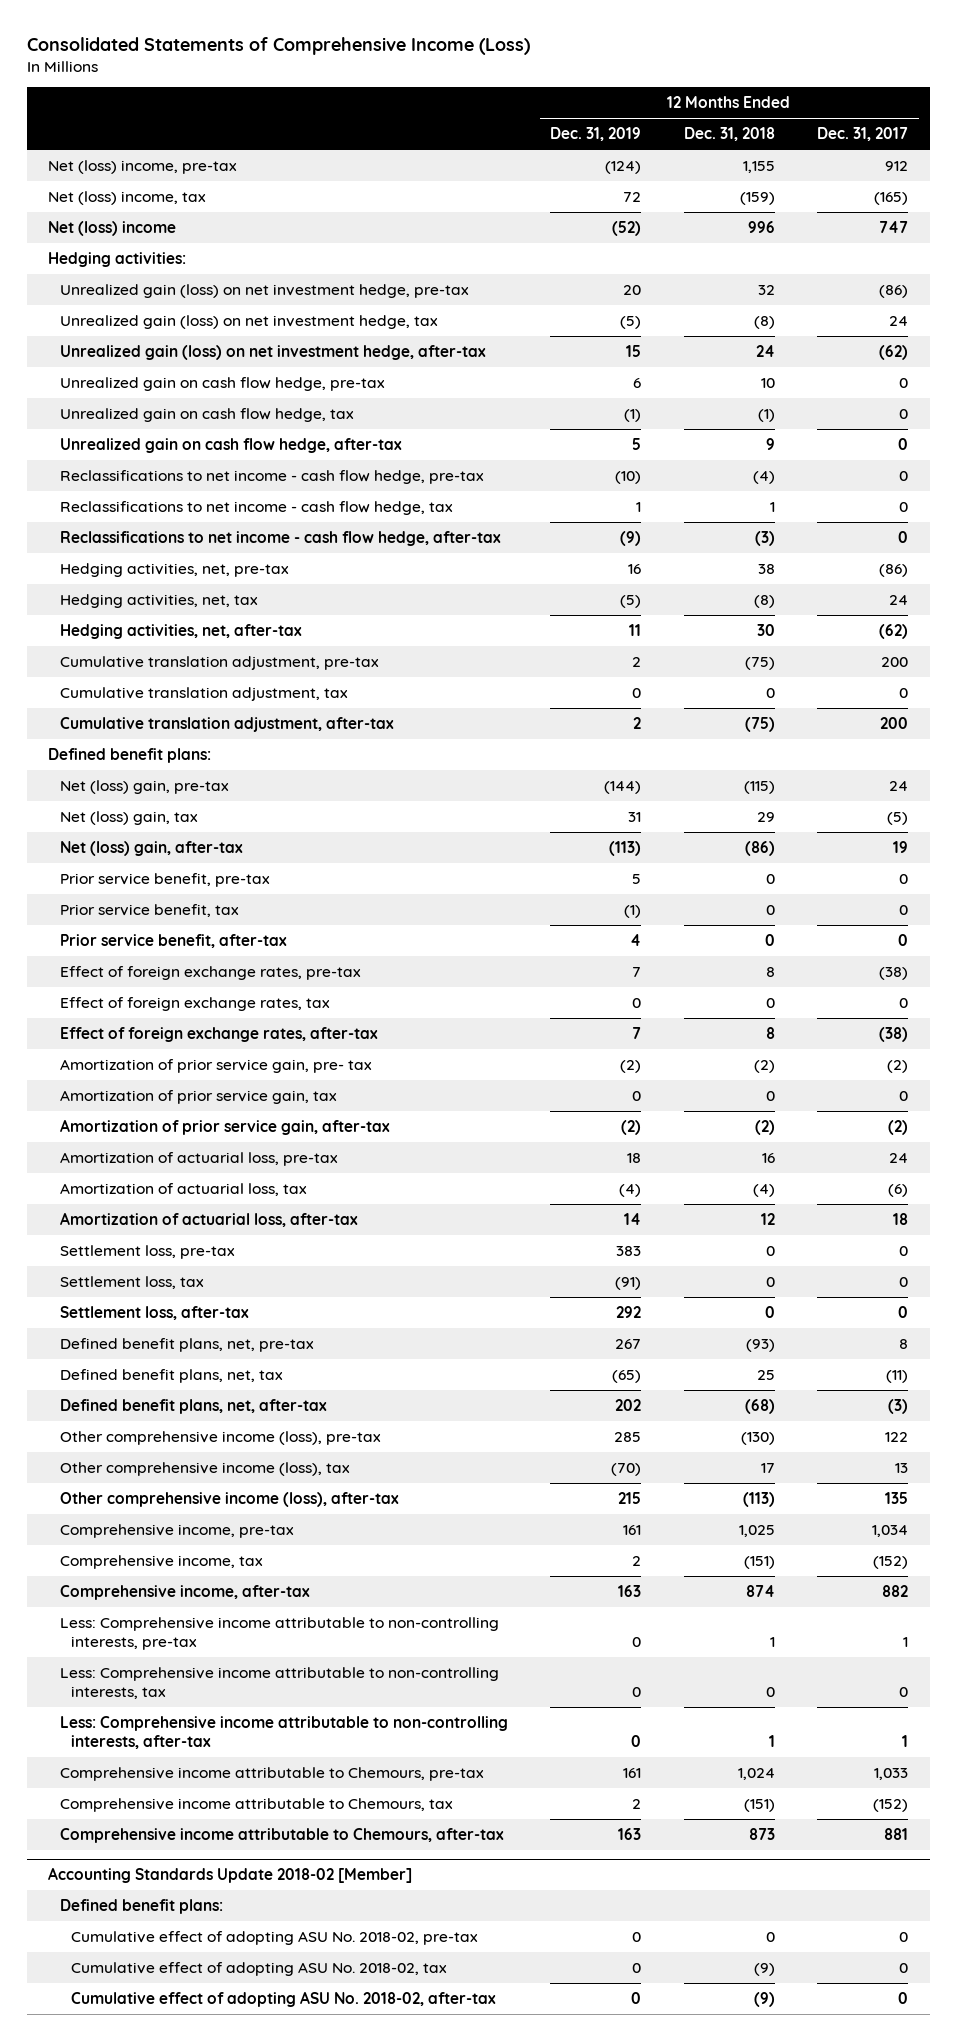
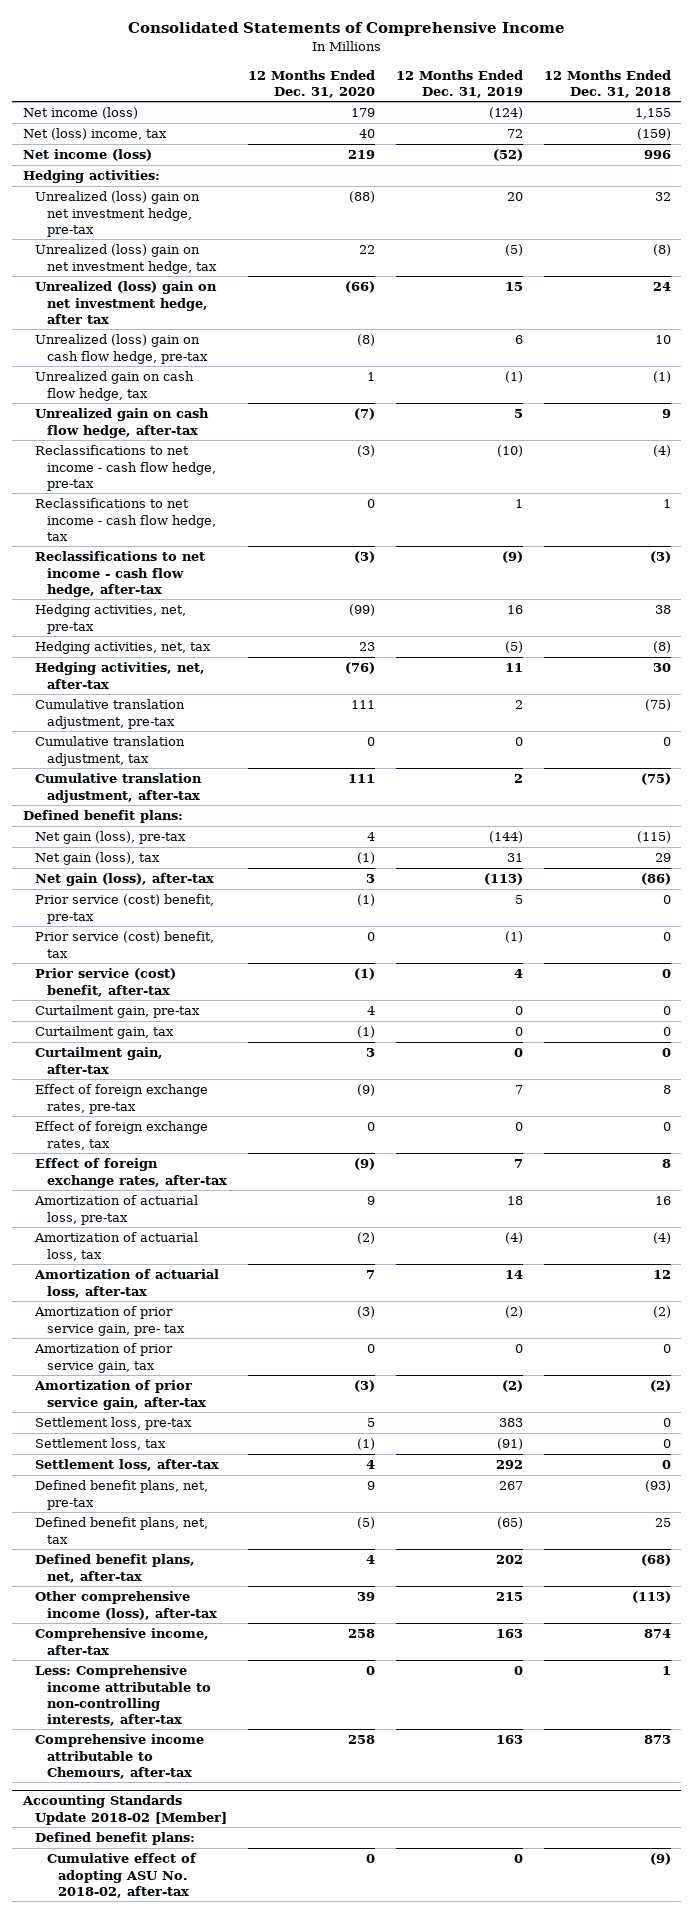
- Consolidated Statements of Comprehensive Income (Loss)
+ Consolidated Statements of Comprehensive Income
- | 12 Months Ended Dec. 31, 2019 | 12 Months Ended Dec. 31, 2018 | 12 Months Ended Dec. 31, 2017
+ | 12 Months Ended Dec. 31, 2020 | 12 Months Ended Dec. 31, 2019 | 12 Months Ended Dec. 31, 2018
- Net (loss) income, pre-tax | (124) | 1,155 | 912
+ Net income (loss) | 179 | (124) | 1,155
- Net (loss) income | (52) | 996 | 747
+ Net income (loss) | 219 | (52) | 996
- Unrealized gain (loss) on net investment hedge, pre-tax | 20 | 32 | (86)
- Unrealized gain (loss) on net investment hedge, tax | (5) | (8) | 24
- Unrealized gain (loss) on net investment hedge, after-tax | 15 | 24 | (62)
- Unrealized gain on cash flow hedge, pre-tax | 6 | 10 | 0
+ Unrealized (loss) gain on net investment hedge, pre-tax | (88) | 20 | 32
+ Unrealized (loss) gain on net investment hedge, tax | 22 | (5) | (8)
+ Unrealized (loss) gain on net investment hedge, after tax | (66) | 15 | 24
+ Unrealized (loss) gain on cash flow hedge, pre-tax | (8) | 6 | 10
- Net (loss) gain, pre-tax | (144) | (115) | 24
- Net (loss) gain, tax | 31 | 29 | (5)
- Net (loss) gain, after-tax | (113) | (86) | 19
- Prior service benefit, pre-tax | 5 | 0 | 0
- Prior service benefit, tax | (1) | 0 | 0
- Prior service benefit, after-tax | 4 | 0 | 0
+ Net gain (loss), pre-tax | 4 | (144) | (115)
+ Net gain (loss), tax | (1) | 31 | 29
+ Net gain (loss), after-tax | 3 | (113) | (86)
+ Prior service (cost) benefit, pre-tax | (1) | 5 | 0
+ Prior service (cost) benefit, tax | 0 | (1) | 0
+ Prior service (cost) benefit, after-tax | (1) | 4 | 0
+ Curtailment gain, pre-tax | 4 | 0 | 0
+ Curtailment gain, tax | (1) | 0 | 0
+ Curtailment gain, after-tax | 3 | 0 | 0
moved down: Amortization of prior service gain, pre- tax | (3) | (2) | (2)
moved down: Amortization of prior service gain, tax | 0 | 0 | 0
moved down: Amortization of prior service gain, after-tax | (3) | (2) | (2)
- Other comprehensive income (loss), pre-tax | 285 | (130) | 122
- Other comprehensive income (loss), tax | (70) | 17 | 13
- Comprehensive income, pre-tax | 161 | 1,025 | 1,034
- Comprehensive income, tax | 2 | (151) | (152)
- Less: Comprehensive income attributable to non-controlling interests, pre-tax | 0 | 1 | 1
- Less: Comprehensive income attributable to non-controlling interests, tax | 0 | 0 | 0
- Comprehensive income attributable to Chemours, pre-tax | 161 | 1,024 | 1,033
- Comprehensive income attributable to Chemours, tax | 2 | (151) | (152)
@ Accounting Standards Update 2018-02 [Member]
- Cumulative effect of adopting ASU No. 2018-02, pre-tax | 0 | 0 | 0
- Cumulative effect of adopting ASU No. 2018-02, tax | 0 | (9) | 0

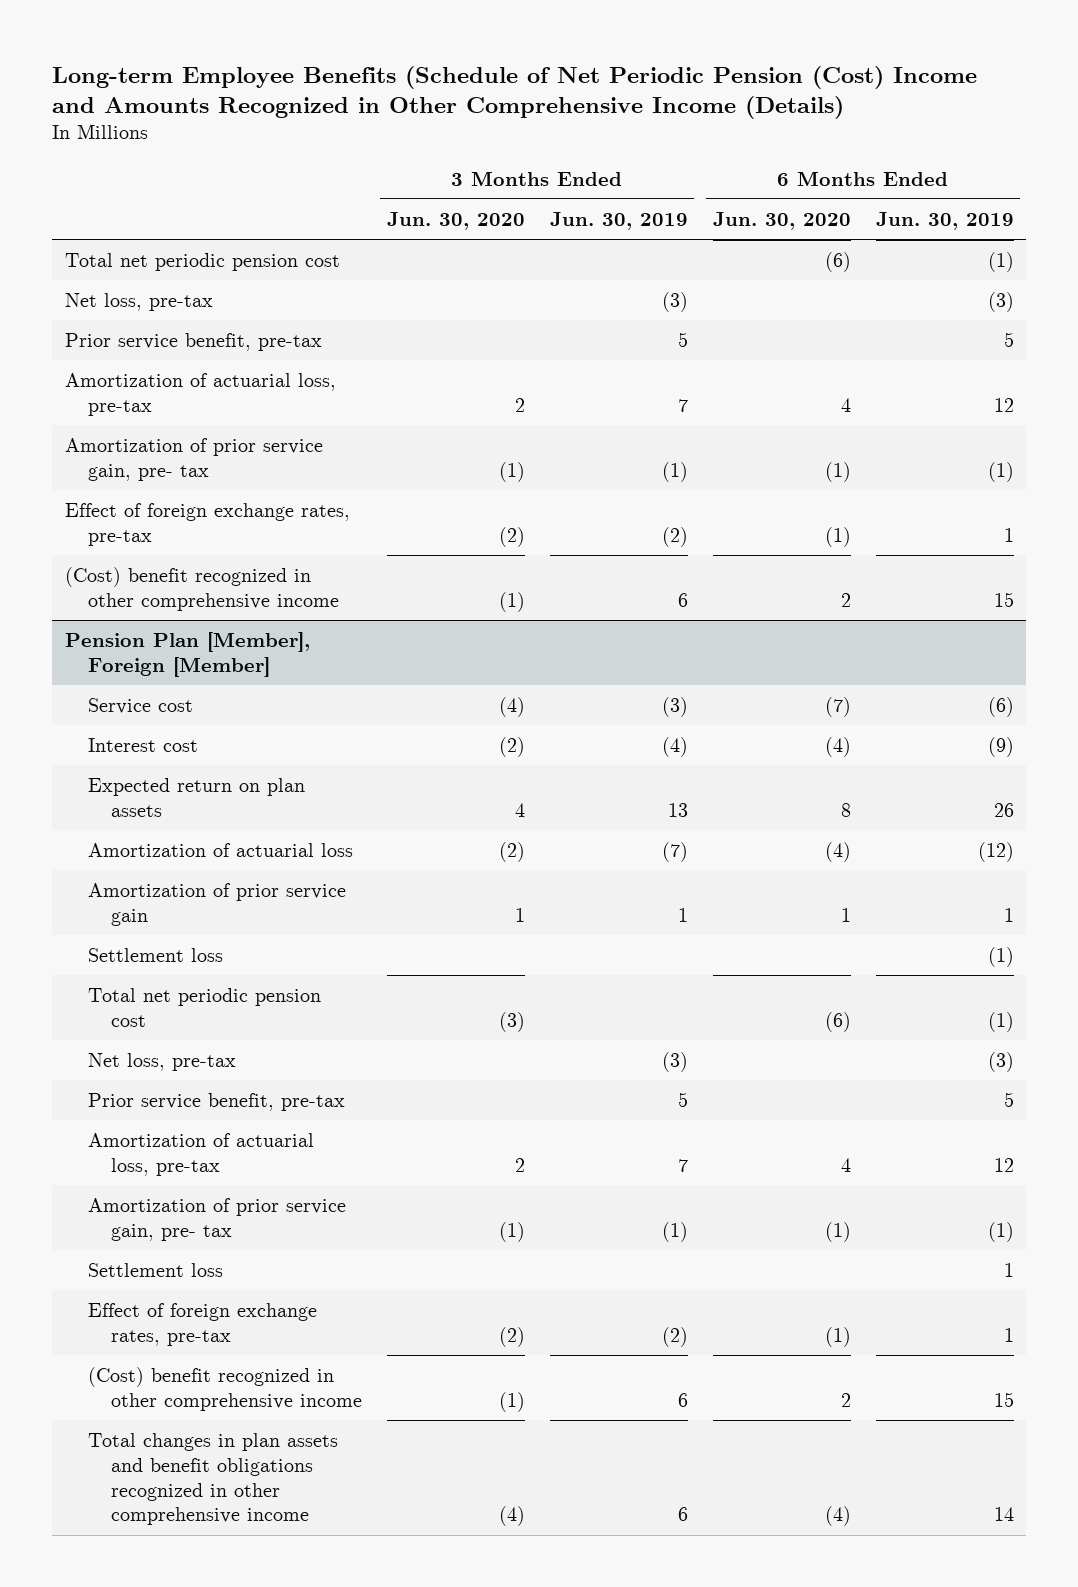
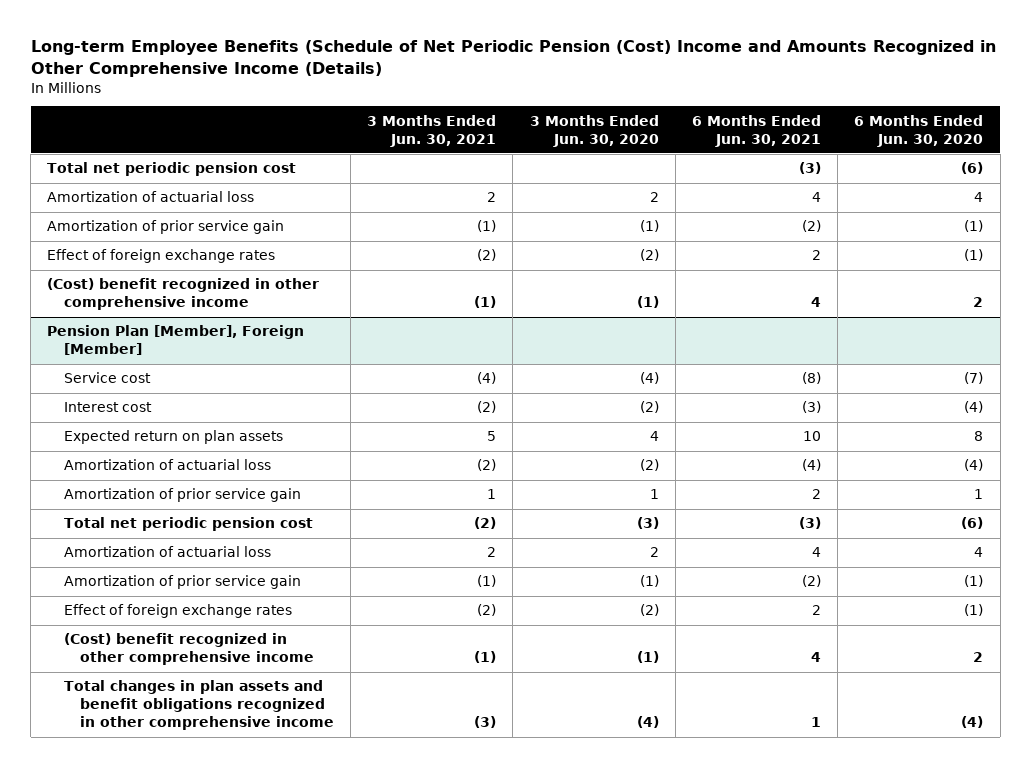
- | 3 Months Ended Jun. 30, 2020 | 3 Months Ended Jun. 30, 2019 | 6 Months Ended Jun. 30, 2020 | 6 Months Ended Jun. 30, 2019
+ | 3 Months Ended Jun. 30, 2021 | 3 Months Ended Jun. 30, 2020 | 6 Months Ended Jun. 30, 2021 | 6 Months Ended Jun. 30, 2020
- Net loss, pre-tax | | (3) | | (3)
- Prior service benefit, pre-tax | | 5 | | 5
- Amortization of actuarial loss, pre-tax | 2 | 7 | 4 | 12
- Amortization of prior service gain, pre- tax | (1) | (1) | (1) | (1)
- Effect of foreign exchange rates, pre-tax | (2) | (2) | (1) | 1
+ Amortization of actuarial loss | 2 | 2 | 4 | 4
+ Amortization of prior service gain | (1) | (1) | (2) | (1)
+ Effect of foreign exchange rates | (2) | (2) | 2 | (1)
@ Pension Plan [Member], Foreign [Member]
- Settlement loss | | | | (1)
- Net loss, pre-tax | | (3) | | (3)
- Prior service benefit, pre-tax | | 5 | | 5
- Amortization of actuarial loss, pre-tax | 2 | 7 | 4 | 12
- Amortization of prior service gain, pre- tax | (1) | (1) | (1) | (1)
- Settlement loss | | | | 1
- Effect of foreign exchange rates, pre-tax | (2) | (2) | (1) | 1
+ Amortization of actuarial loss | 2 | 2 | 4 | 4
+ Amortization of prior service gain | (1) | (1) | (2) | (1)
+ Effect of foreign exchange rates | (2) | (2) | 2 | (1)

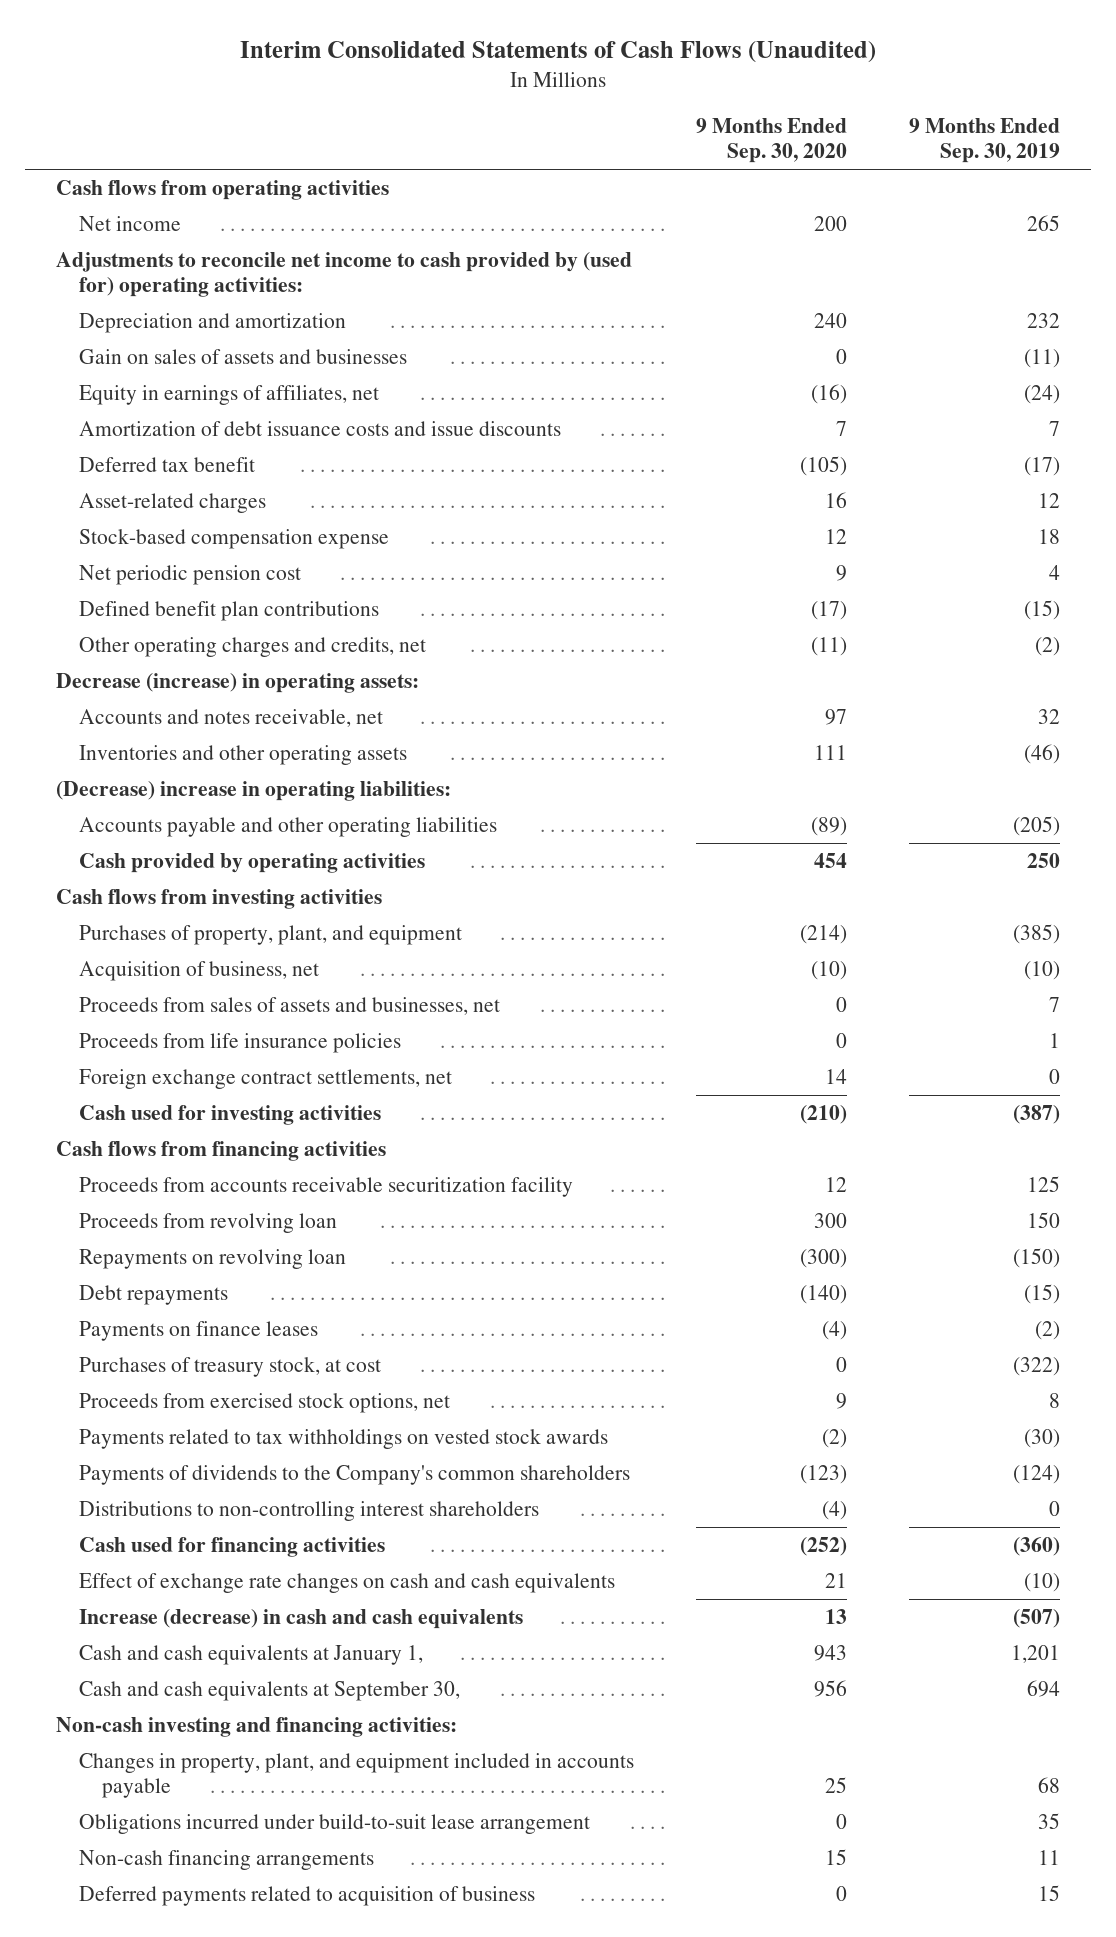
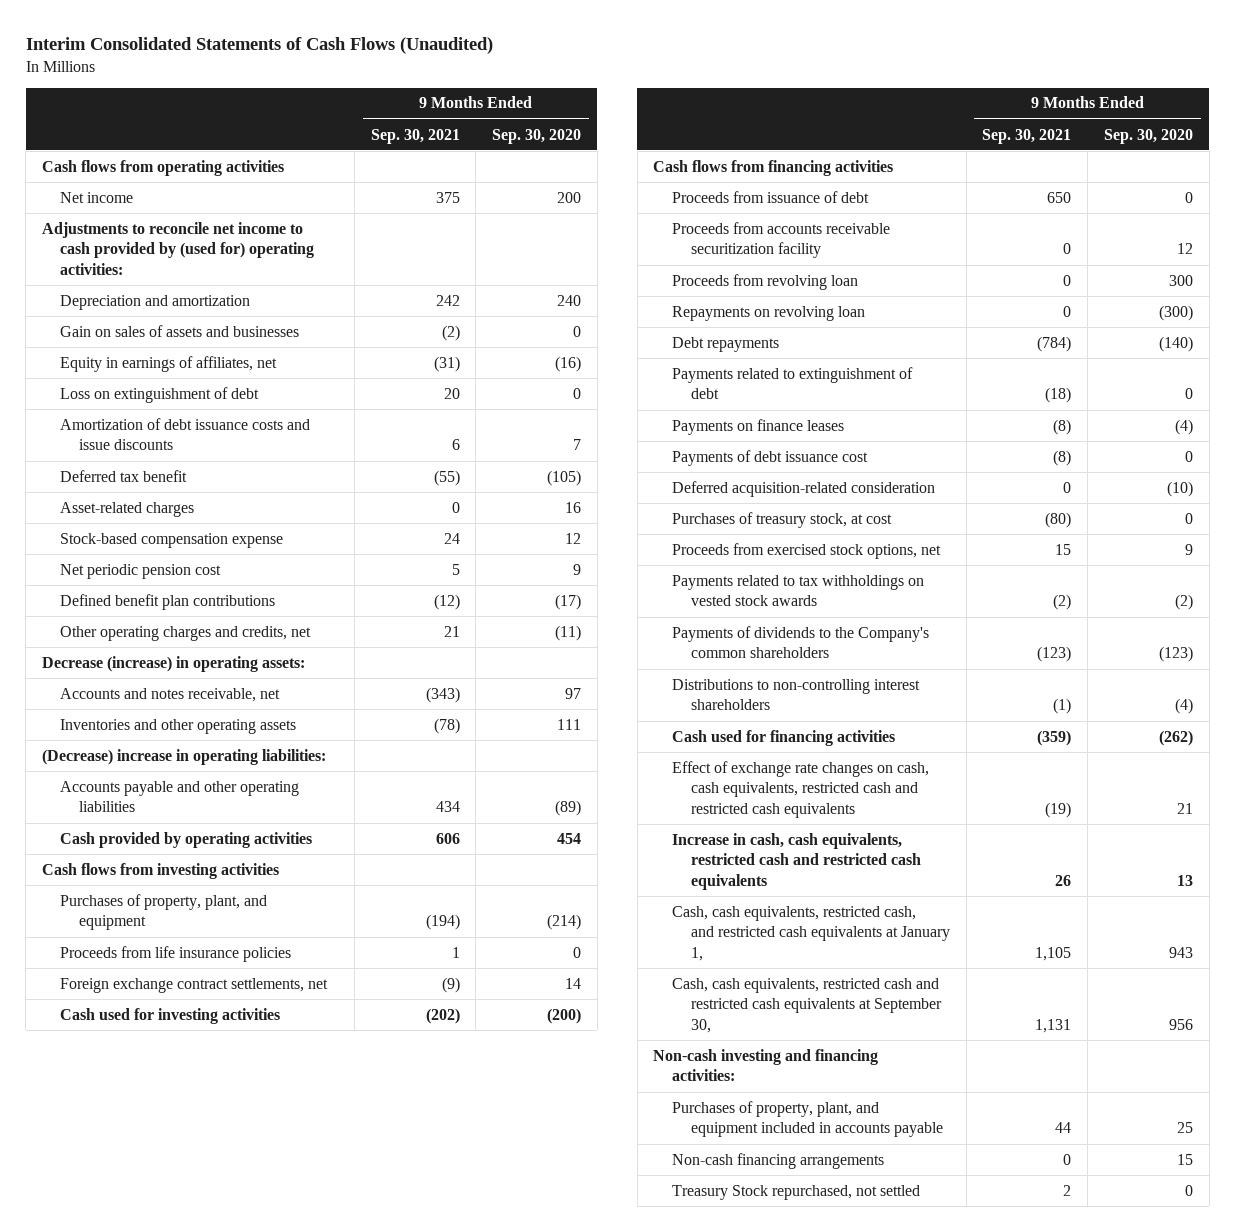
- | 9 Months Ended Sep. 30, 2020 | 9 Months Ended Sep. 30, 2019
+ | 9 Months Ended Sep. 30, 2021 | 9 Months Ended Sep. 30, 2020
+ Loss on extinguishment of debt | 20 | 0
- Acquisition of business, net | (10) | (10)
- Proceeds from sales of assets and businesses, net | 0 | 7
- Cash used for investing activities | (210) | (387)
+ Cash used for investing activities | (202) | (200)
+ Proceeds from issuance of debt | 650 | 0
+ Payments related to extinguishment of debt | (18) | 0
+ Payments of debt issuance cost | (8) | 0
+ Deferred acquisition-related consideration | 0 | (10)
- Cash used for financing activities | (252) | (360)
- Effect of exchange rate changes on cash and cash equivalents | 21 | (10)
- Increase (decrease) in cash and cash equivalents | 13 | (507)
- Cash and cash equivalents at January 1, | 943 | 1,201
- Cash and cash equivalents at September 30, | 956 | 694
+ Cash used for financing activities | (359) | (262)
+ Effect of exchange rate changes on cash, cash equivalents, restricted cash and restricted cash equivalents | (19) | 21
+ Increase in cash, cash equivalents, restricted cash and restricted cash equivalents | 26 | 13
+ Cash, cash equivalents, restricted cash, and restricted cash equivalents at January 1, | 1,105 | 943
+ Cash, cash equivalents, restricted cash and restricted cash equivalents at September 30, | 1,131 | 956
- Changes in property, plant, and equipment included in accounts payable | 25 | 68
- Obligations incurred under build-to-suit lease arrangement | 0 | 35
+ Purchases of property, plant, and equipment included in accounts payable | 44 | 25
- Deferred payments related to acquisition of business | 0 | 15
+ Treasury Stock repurchased, not settled | 2 | 0

